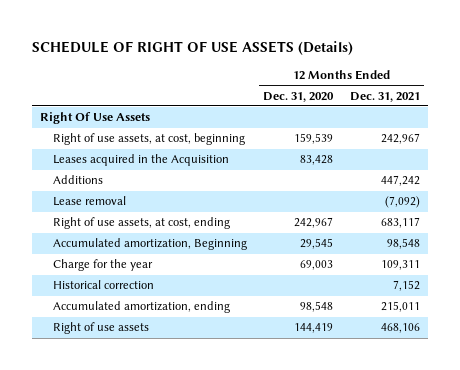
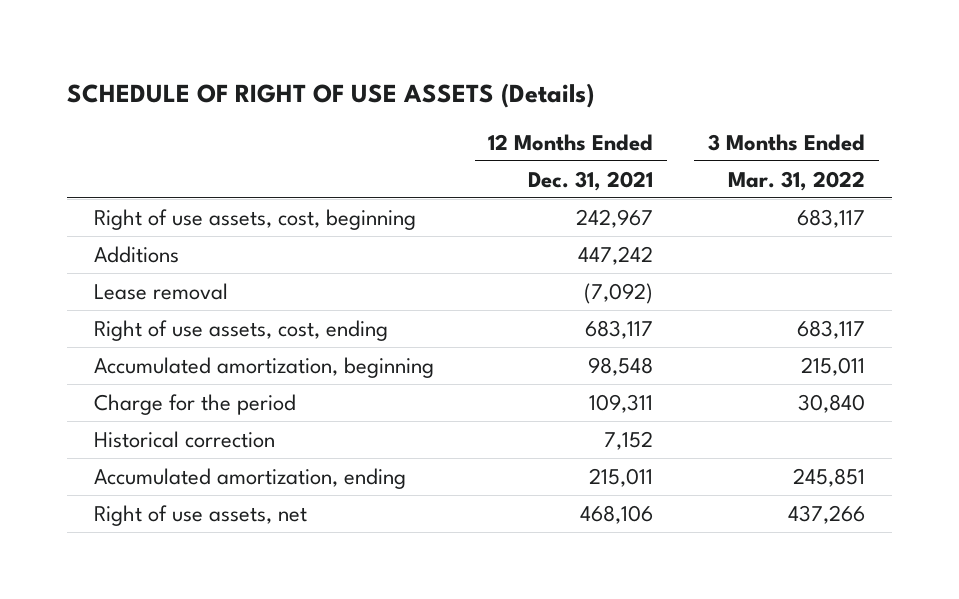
- | 12 Months Ended Dec. 31, 2020 | 12 Months Ended Dec. 31, 2021
+ | 12 Months Ended Dec. 31, 2021 | 3 Months Ended Mar. 31, 2022
- Right Of Use Assets
- Right of use assets, at cost, beginning | 159,539 | 242,967
- Leases acquired in the Acquisition | 83,428 |
+ Right of use assets, cost, beginning | 242,967 | 683,117
- Right of use assets, at cost, ending | 242,967 | 683,117
- Accumulated amortization, Beginning | 29,545 | 98,548
- Charge for the year | 69,003 | 109,311
+ Right of use assets, cost, ending | 683,117 | 683,117
+ Accumulated amortization, beginning | 98,548 | 215,011
+ Charge for the period | 109,311 | 30,840
- Right of use assets | 144,419 | 468,106
+ Right of use assets, net | 468,106 | 437,266

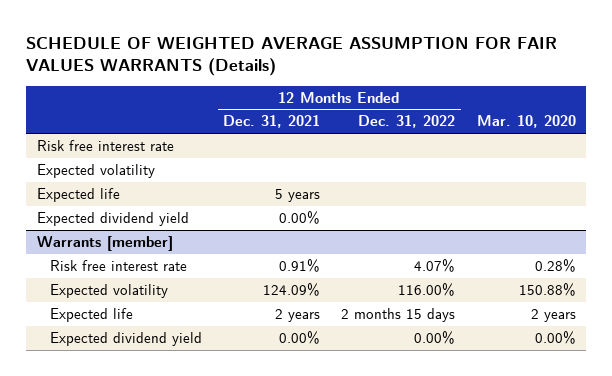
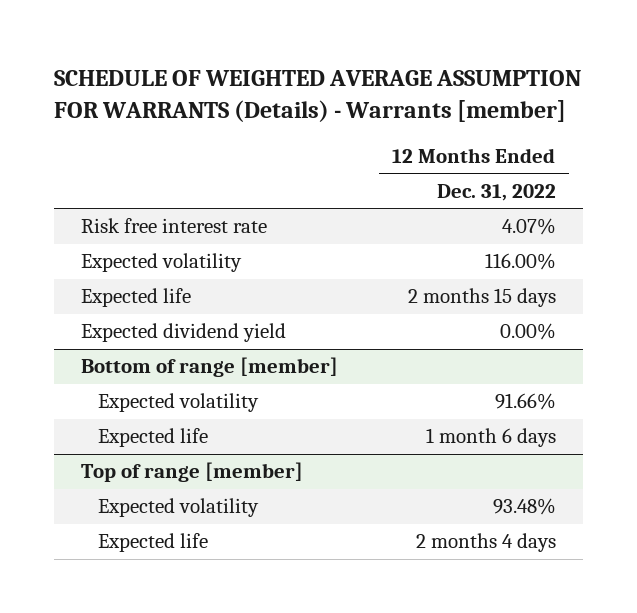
- SCHEDULE OF WEIGHTED AVERAGE ASSUMPTION FOR FAIR VALUES WARRANTS (Details)
+ SCHEDULE OF WEIGHTED AVERAGE ASSUMPTION FOR WARRANTS (Details) - Warrants [member]
- | 12 Months Ended Dec. 31, 2021 | 12 Months Ended Dec. 31, 2022 | Mar. 10, 2020
+ | 12 Months Ended Dec. 31, 2022
- Risk free interest rate
- Expected volatility
- Expected life | 5 years | |
- Expected dividend yield | 0.00% | |
- Warrants [member]
+ Bottom of range [member]
+ Expected volatility | 91.66%
+ Expected life | 1 month 6 days
+ Top of range [member]
+ Expected volatility | 93.48%
+ Expected life | 2 months 4 days

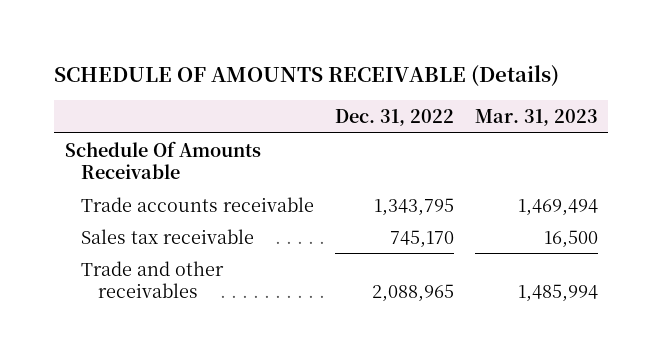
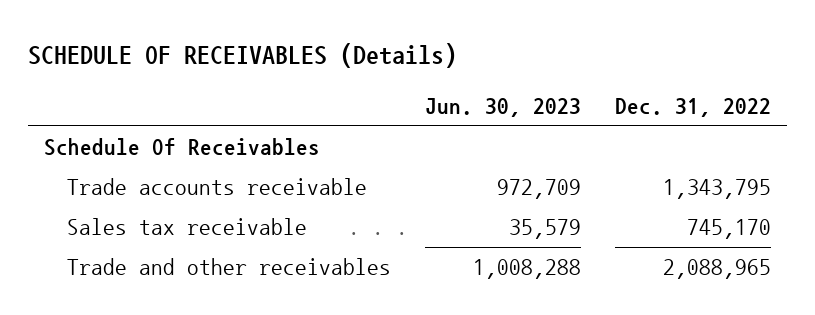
- SCHEDULE OF AMOUNTS RECEIVABLE (Details)
+ SCHEDULE OF RECEIVABLES (Details)
- | Dec. 31, 2022 | Mar. 31, 2023
+ | Jun. 30, 2023 | Dec. 31, 2022
- Schedule Of Amounts Receivable
+ Schedule Of Receivables

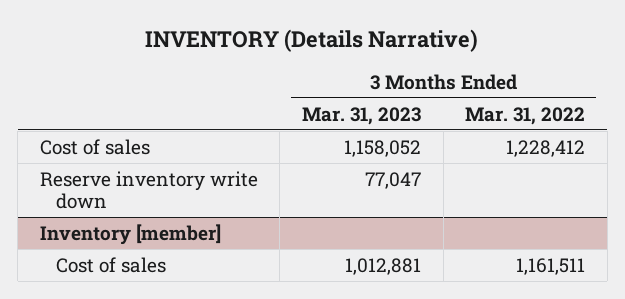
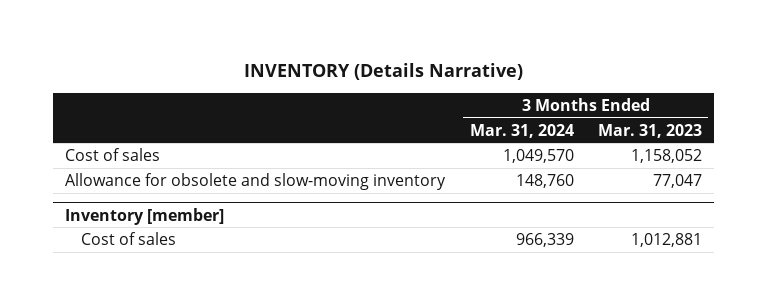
- | 3 Months Ended Mar. 31, 2023 | 3 Months Ended Mar. 31, 2022
+ | 3 Months Ended Mar. 31, 2024 | 3 Months Ended Mar. 31, 2023
- Reserve inventory write down | 77,047 |
+ Allowance for obsolete and slow-moving inventory | 148,760 | 77,047

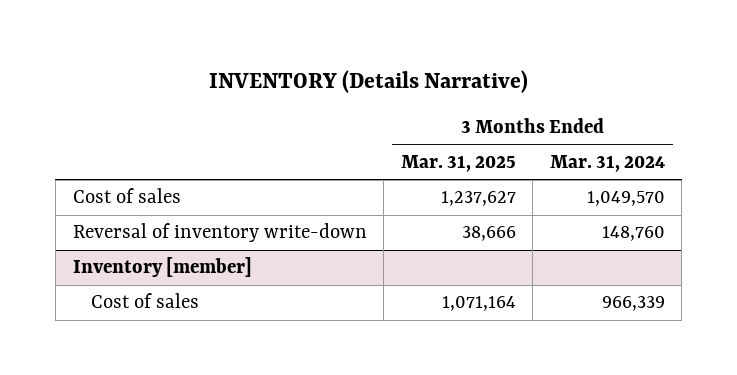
- | 3 Months Ended Mar. 31, 2024 | 3 Months Ended Mar. 31, 2023
+ | 3 Months Ended Mar. 31, 2025 | 3 Months Ended Mar. 31, 2024
- Allowance for obsolete and slow-moving inventory | 148,760 | 77,047
+ Reversal of inventory write-down | 38,666 | 148,760

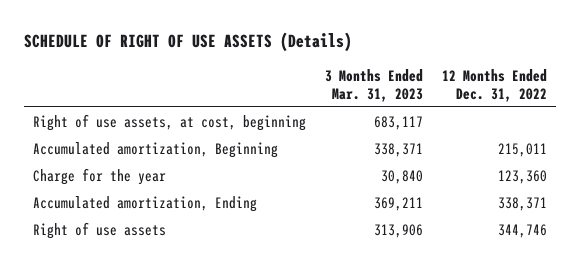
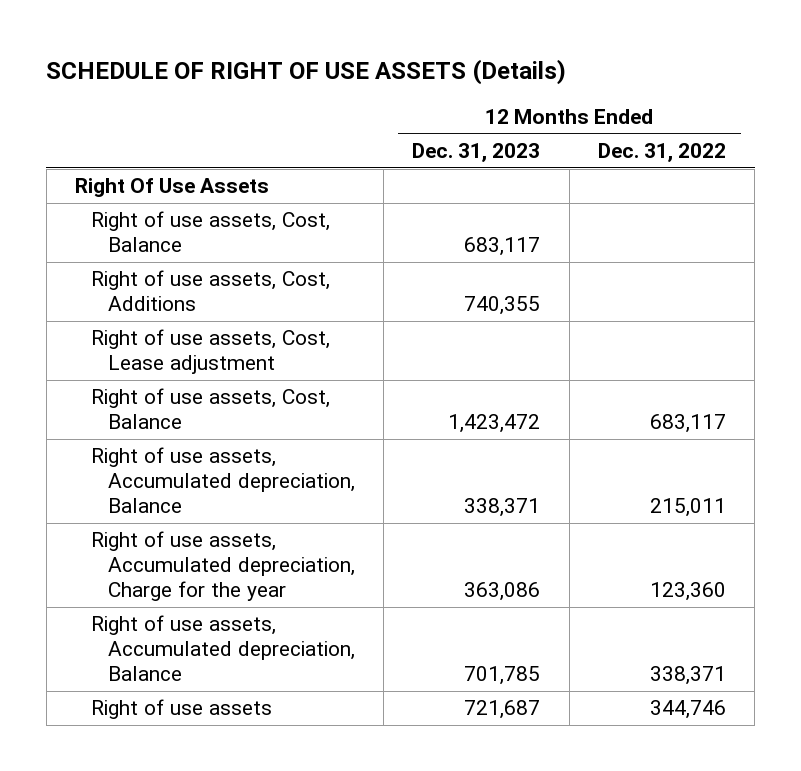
- | 3 Months Ended Mar. 31, 2023 | 12 Months Ended Dec. 31, 2022
+ | 12 Months Ended Dec. 31, 2023 | 12 Months Ended Dec. 31, 2022
- Right of use assets, at cost, beginning | 683,117 |
- Accumulated amortization, Beginning | 338,371 | 215,011
- Charge for the year | 30,840 | 123,360
- Accumulated amortization, Ending | 369,211 | 338,371
+ Right Of Use Assets
+ Right of use assets, Cost, Balance | 683,117 |
+ Right of use assets, Cost, Additions | 740,355 |
+ Right of use assets, Cost, Lease adjustment
+ Right of use assets, Cost, Balance | 1,423,472 | 683,117
+ Right of use assets, Accumulated depreciation, Balance | 338,371 | 215,011
+ Right of use assets, Accumulated depreciation, Charge for the year | 363,086 | 123,360
+ Right of use assets, Accumulated depreciation, Balance | 701,785 | 338,371

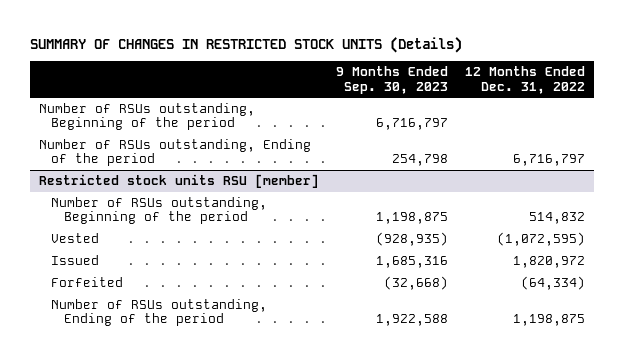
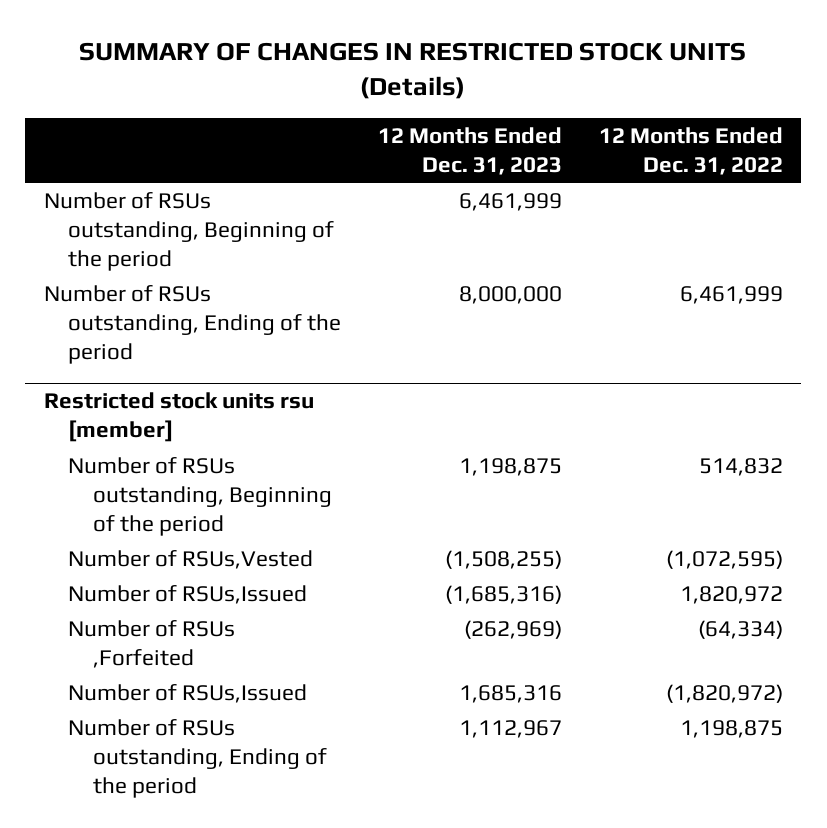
- | 9 Months Ended Sep. 30, 2023 | 12 Months Ended Dec. 31, 2022
+ | 12 Months Ended Dec. 31, 2023 | 12 Months Ended Dec. 31, 2022
- Number of RSUs outstanding, Ending of the period | 254,798 | 6,716,797
- Restricted stock units RSU [member]
+ Number of RSUs outstanding, Ending of the period | 8,000,000 | 6,461,999
+ Restricted stock units rsu [member]
- Vested | (928,935) | (1,072,595)
- Issued | 1,685,316 | 1,820,972
- Forfeited | (32,668) | (64,334)
+ Number of RSUs,Vested | (1,508,255) | (1,072,595)
+ Number of RSUs,Issued | (1,685,316) | 1,820,972
+ Number of RSUs ,Forfeited | (262,969) | (64,334)
+ Number of RSUs,Issued | 1,685,316 | (1,820,972)

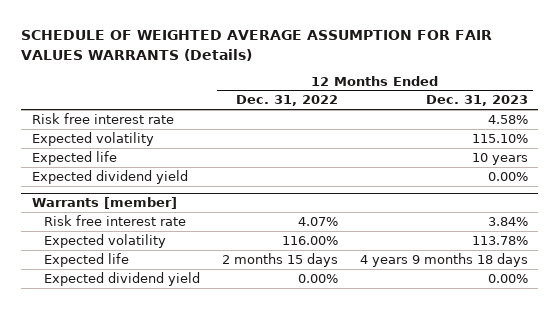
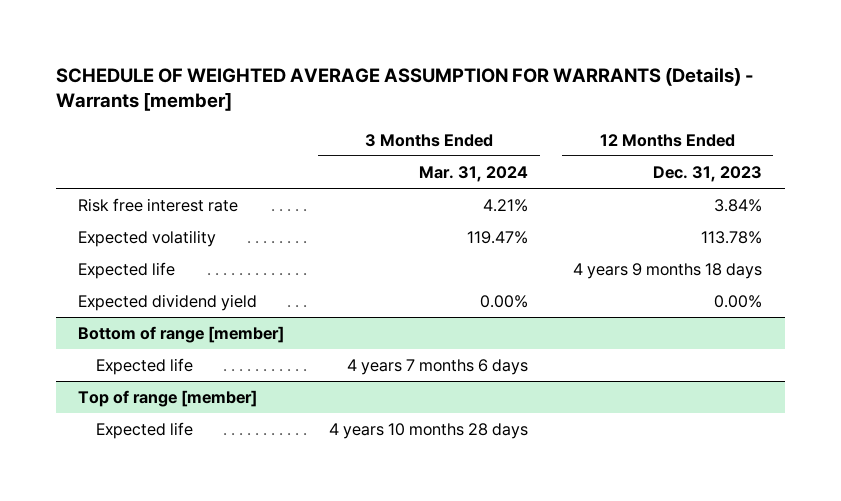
- SCHEDULE OF WEIGHTED AVERAGE ASSUMPTION FOR FAIR VALUES WARRANTS (Details)
+ SCHEDULE OF WEIGHTED AVERAGE ASSUMPTION FOR WARRANTS (Details) - Warrants [member]
- | 12 Months Ended Dec. 31, 2022 | 12 Months Ended Dec. 31, 2023
+ | 3 Months Ended Mar. 31, 2024 | 12 Months Ended Dec. 31, 2023
- Risk free interest rate | | 4.58%
- Expected volatility | | 115.10%
- Expected life | | 10 years
- Expected dividend yield | | 0.00%
- Warrants [member]
+ Bottom of range [member]
+ Expected life | 4 years 7 months 6 days |
+ Top of range [member]
+ Expected life | 4 years 10 months 28 days |

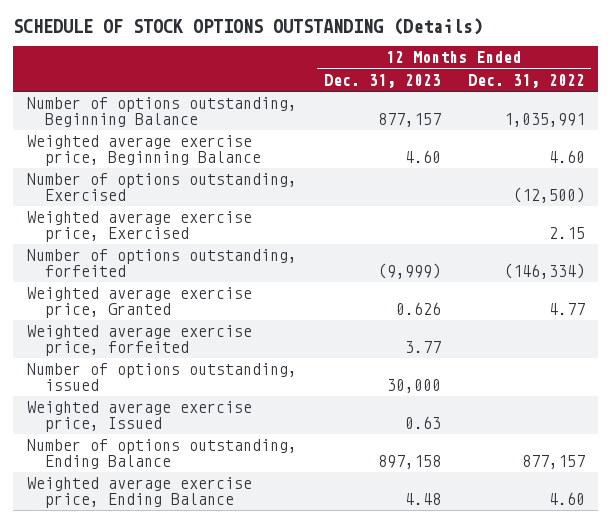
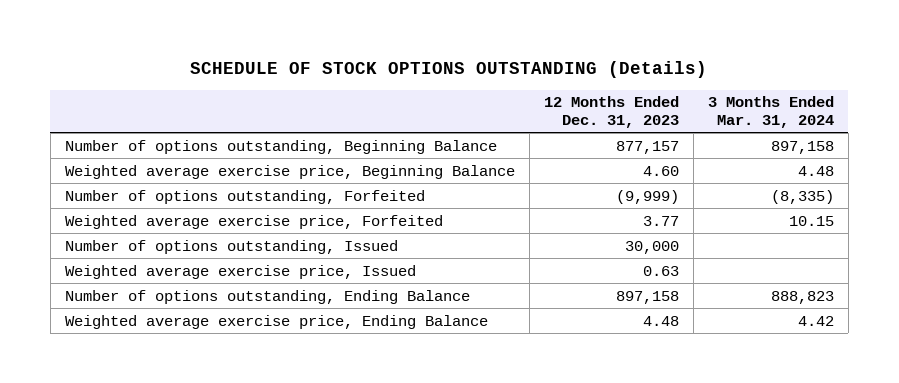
- | 12 Months Ended Dec. 31, 2023 | 12 Months Ended Dec. 31, 2022
+ | 12 Months Ended Dec. 31, 2023 | 3 Months Ended Mar. 31, 2024
- Number of options outstanding, Exercised | | (12,500)
- Weighted average exercise price, Exercised | | 2.15
- Number of options outstanding, forfeited | (9,999) | (146,334)
- Weighted average exercise price, Granted | 0.626 | 4.77
- Weighted average exercise price, forfeited | 3.77 |
- Number of options outstanding, issued | 30,000 |
+ Number of options outstanding, Forfeited | (9,999) | (8,335)
+ Weighted average exercise price, Forfeited | 3.77 | 10.15
+ Number of options outstanding, Issued | 30,000 |

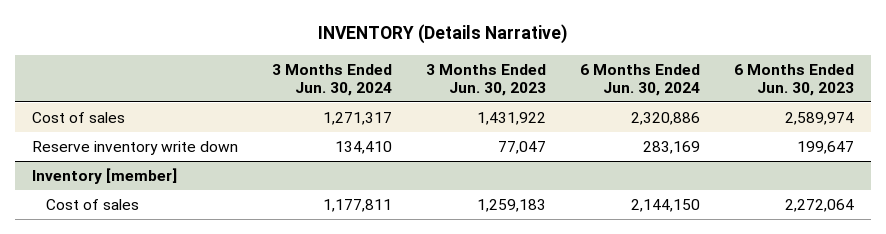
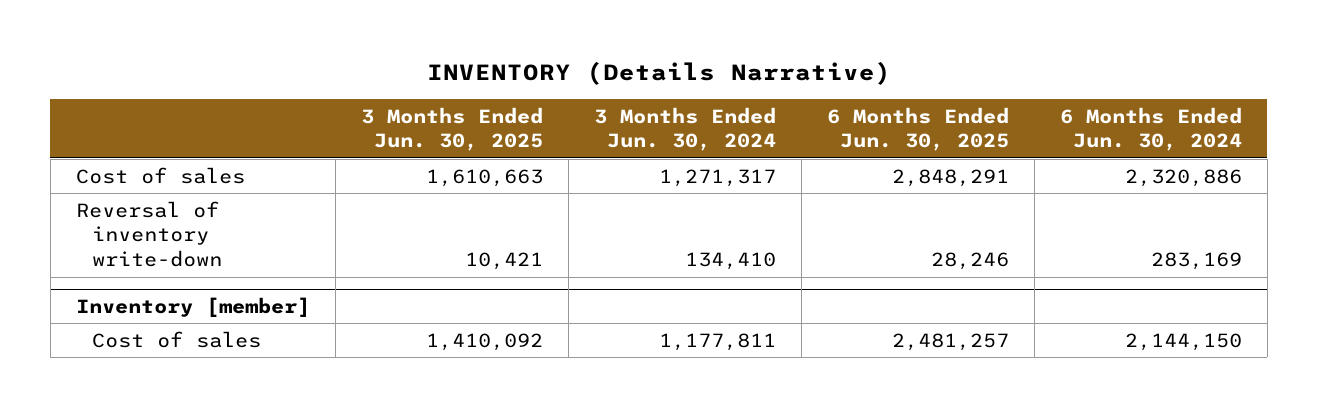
- | 3 Months Ended Jun. 30, 2024 | 3 Months Ended Jun. 30, 2023 | 6 Months Ended Jun. 30, 2024 | 6 Months Ended Jun. 30, 2023
+ | 3 Months Ended Jun. 30, 2025 | 3 Months Ended Jun. 30, 2024 | 6 Months Ended Jun. 30, 2025 | 6 Months Ended Jun. 30, 2024
- Reserve inventory write down | 134,410 | 77,047 | 283,169 | 199,647
+ Reversal of inventory write-down | 10,421 | 134,410 | 28,246 | 283,169

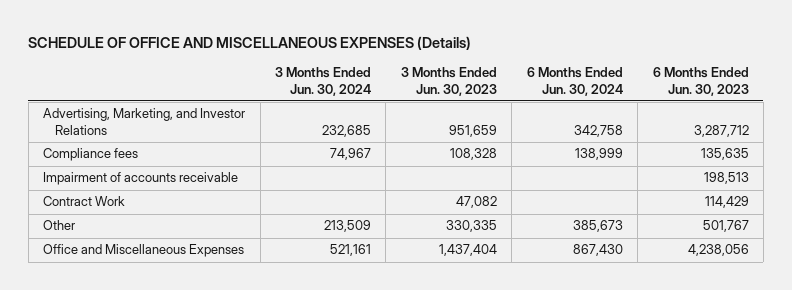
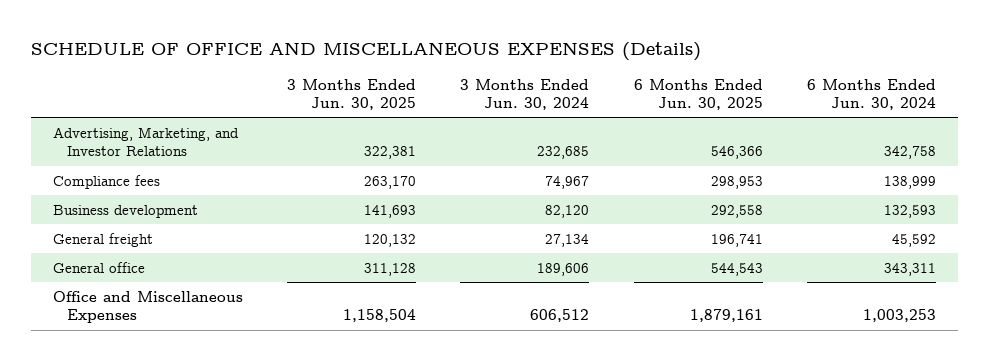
- | 3 Months Ended Jun. 30, 2024 | 3 Months Ended Jun. 30, 2023 | 6 Months Ended Jun. 30, 2024 | 6 Months Ended Jun. 30, 2023
+ | 3 Months Ended Jun. 30, 2025 | 3 Months Ended Jun. 30, 2024 | 6 Months Ended Jun. 30, 2025 | 6 Months Ended Jun. 30, 2024
- Impairment of accounts receivable | | | | 198,513
- Contract Work | | 47,082 | | 114,429
- Other | 213,509 | 330,335 | 385,673 | 501,767
- Office and Miscellaneous Expenses | 521,161 | 1,437,404 | 867,430 | 4,238,056
+ Business development | 141,693 | 82,120 | 292,558 | 132,593
+ General freight | 120,132 | 27,134 | 196,741 | 45,592
+ General office | 311,128 | 189,606 | 544,543 | 343,311
+ Office and Miscellaneous Expenses | 1,158,504 | 606,512 | 1,879,161 | 1,003,253

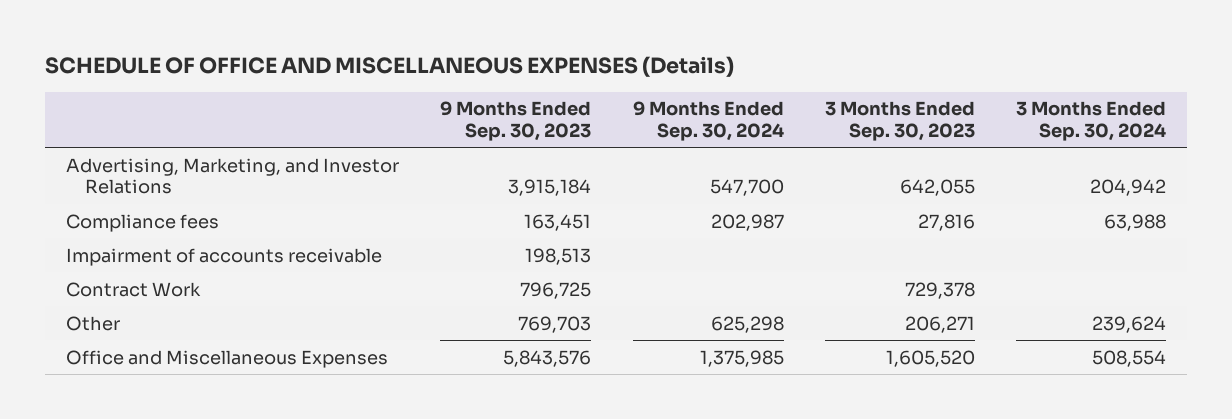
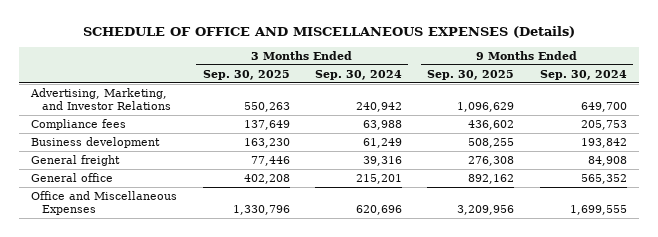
- | 9 Months Ended Sep. 30, 2023 | 9 Months Ended Sep. 30, 2024 | 3 Months Ended Sep. 30, 2023 | 3 Months Ended Sep. 30, 2024
+ | 3 Months Ended Sep. 30, 2025 | 3 Months Ended Sep. 30, 2024 | 9 Months Ended Sep. 30, 2025 | 9 Months Ended Sep. 30, 2024
- Advertising, Marketing, and Investor Relations | 3,915,184 | 547,700 | 642,055 | 204,942
- Compliance fees | 163,451 | 202,987 | 27,816 | 63,988
- Impairment of accounts receivable | 198,513 | | |
- Contract Work | 796,725 | | 729,378 |
- Other | 769,703 | 625,298 | 206,271 | 239,624
- Office and Miscellaneous Expenses | 5,843,576 | 1,375,985 | 1,605,520 | 508,554
+ Advertising, Marketing, and Investor Relations | 550,263 | 240,942 | 1,096,629 | 649,700
+ Compliance fees | 137,649 | 63,988 | 436,602 | 205,753
+ Business development | 163,230 | 61,249 | 508,255 | 193,842
+ General freight | 77,446 | 39,316 | 276,308 | 84,908
+ General office | 402,208 | 215,201 | 892,162 | 565,352
+ Office and Miscellaneous Expenses | 1,330,796 | 620,696 | 3,209,956 | 1,699,555

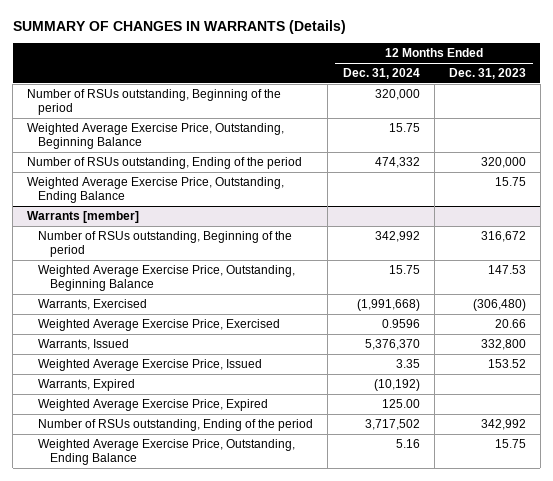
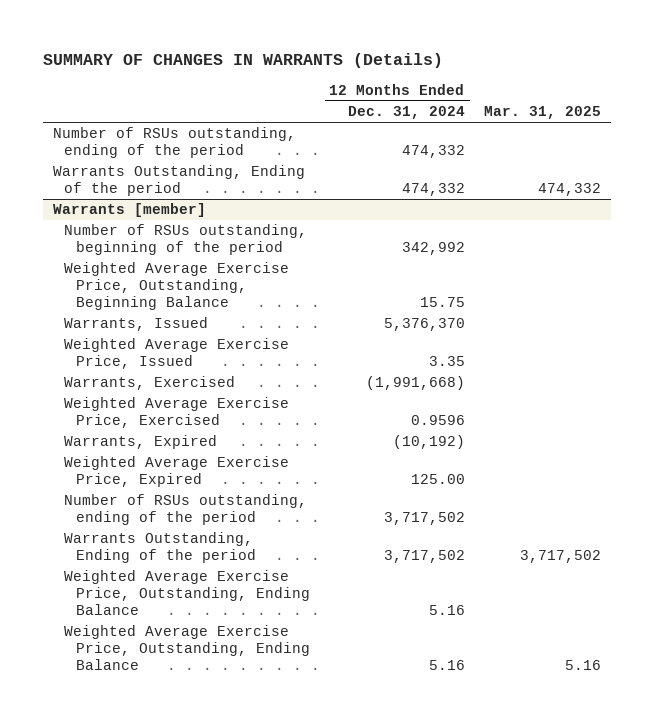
- | 12 Months Ended Dec. 31, 2024 | 12 Months Ended Dec. 31, 2023
+ | 12 Months Ended Dec. 31, 2024 | Mar. 31, 2025
- Number of RSUs outstanding, Beginning of the period | 320,000 |
- Weighted Average Exercise Price, Outstanding, Beginning Balance | 15.75 |
- Number of RSUs outstanding, Ending of the period | 474,332 | 320,000
- Weighted Average Exercise Price, Outstanding, Ending Balance | | 15.75
+ Number of RSUs outstanding, ending of the period | 474,332 |
+ Warrants Outstanding, Ending of the period | 474,332 | 474,332
@ Warrants [member]
- Number of RSUs outstanding, Beginning of the period | 342,992 | 316,672
+ Number of RSUs outstanding, beginning of the period | 342,992 |
moved down: Warrants, Exercised | (1,991,668) |
moved down: Weighted Average Exercise Price, Exercised | 0.9596 |
- Number of RSUs outstanding, Ending of the period | 3,717,502 | 342,992
+ Number of RSUs outstanding, ending of the period | 3,717,502 |
+ Warrants Outstanding, Ending of the period | 3,717,502 | 3,717,502
+ Weighted Average Exercise Price, Outstanding, Ending Balance | 5.16 | 5.16

